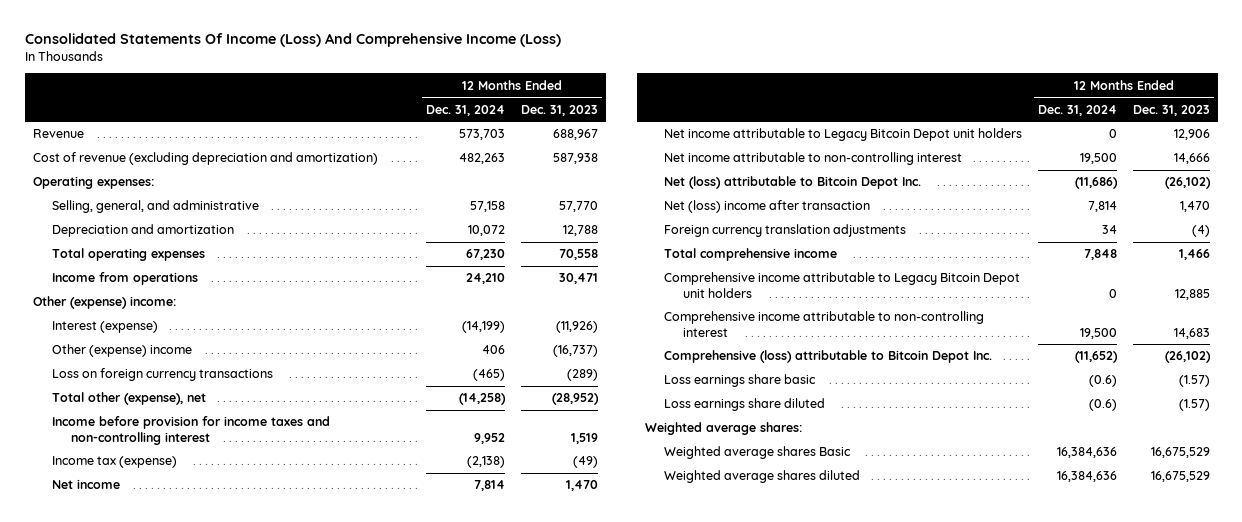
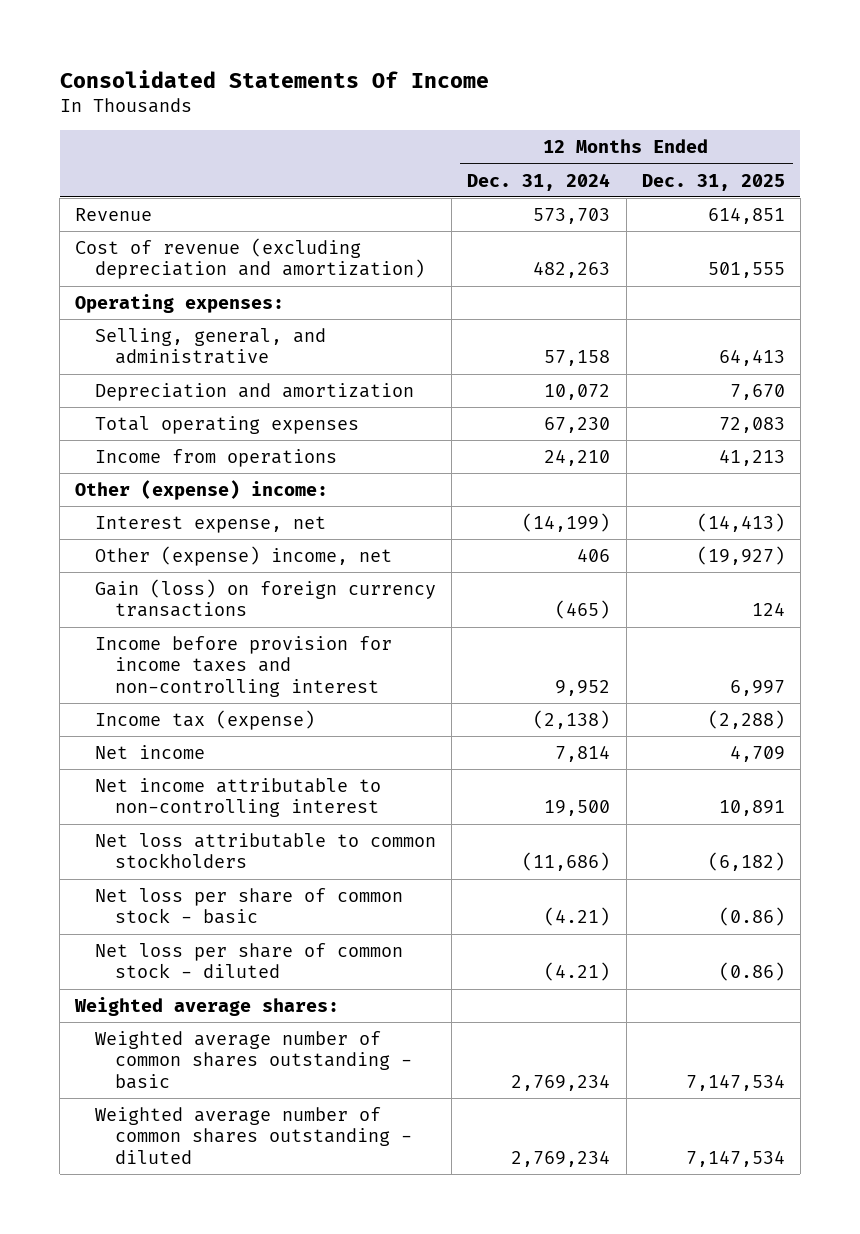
- Consolidated Statements Of Income (Loss) And Comprehensive Income (Loss)
+ Consolidated Statements Of Income
- | 12 Months Ended Dec. 31, 2024 | 12 Months Ended Dec. 31, 2023
+ | 12 Months Ended Dec. 31, 2024 | 12 Months Ended Dec. 31, 2025
- Interest (expense) | (14,199) | (11,926)
- Other (expense) income | 406 | (16,737)
- Loss on foreign currency transactions | (465) | (289)
- Total other (expense), net | (14,258) | (28,952)
+ Interest expense, net | (14,199) | (14,413)
+ Other (expense) income, net | 406 | (19,927)
+ Gain (loss) on foreign currency transactions | (465) | 124
- Net income attributable to Legacy Bitcoin Depot unit holders | 0 | 12,906
- Net (loss) attributable to Bitcoin Depot Inc. | (11,686) | (26,102)
- Net (loss) income after transaction | 7,814 | 1,470
- Foreign currency translation adjustments | 34 | (4)
- Total comprehensive income | 7,848 | 1,466
- Comprehensive income attributable to Legacy Bitcoin Depot unit holders | 0 | 12,885
- Comprehensive income attributable to non-controlling interest | 19,500 | 14,683
- Comprehensive (loss) attributable to Bitcoin Depot Inc. | (11,652) | (26,102)
- Loss earnings share basic | (0.6) | (1.57)
- Loss earnings share diluted | (0.6) | (1.57)
+ Net loss attributable to common stockholders | (11,686) | (6,182)
+ Net loss per share of common stock - basic | (4.21) | (0.86)
+ Net loss per share of common stock - diluted | (4.21) | (0.86)
- Weighted average shares Basic | 16,384,636 | 16,675,529
- Weighted average shares diluted | 16,384,636 | 16,675,529
+ Weighted average number of common shares outstanding - basic | 2,769,234 | 7,147,534
+ Weighted average number of common shares outstanding - diluted | 2,769,234 | 7,147,534

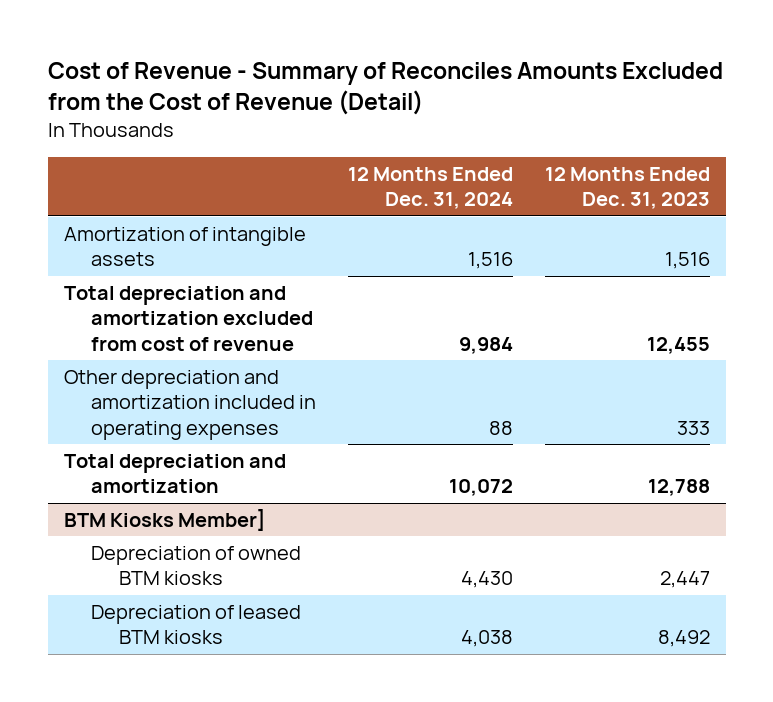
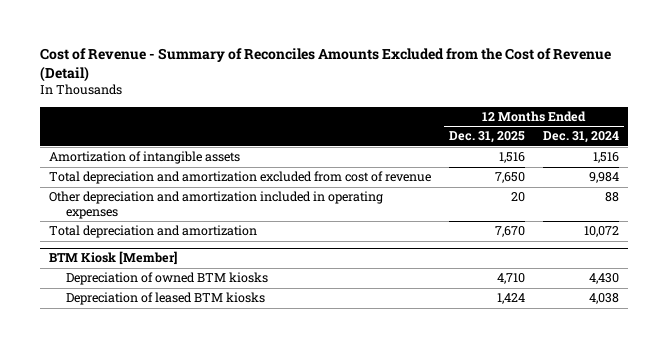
- | 12 Months Ended Dec. 31, 2024 | 12 Months Ended Dec. 31, 2023
+ | 12 Months Ended Dec. 31, 2025 | 12 Months Ended Dec. 31, 2024
- BTM Kiosks Member]
+ BTM Kiosk [Member]

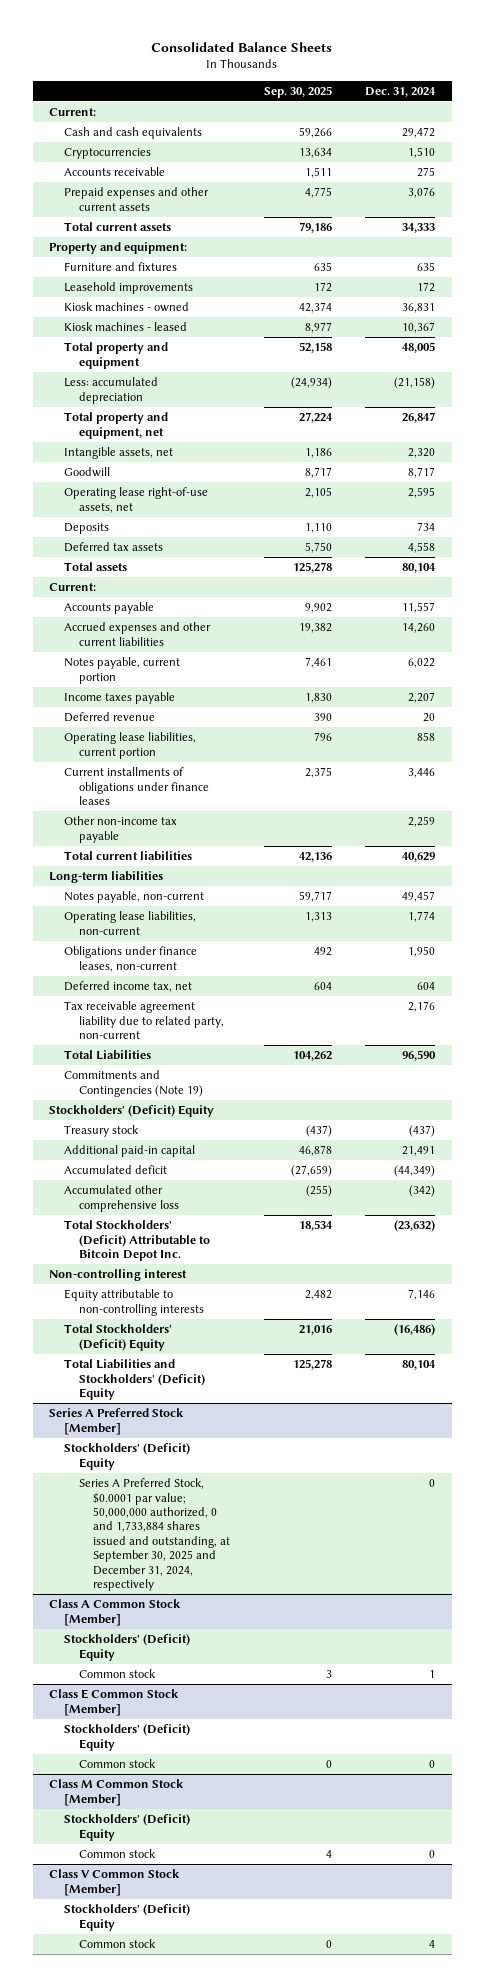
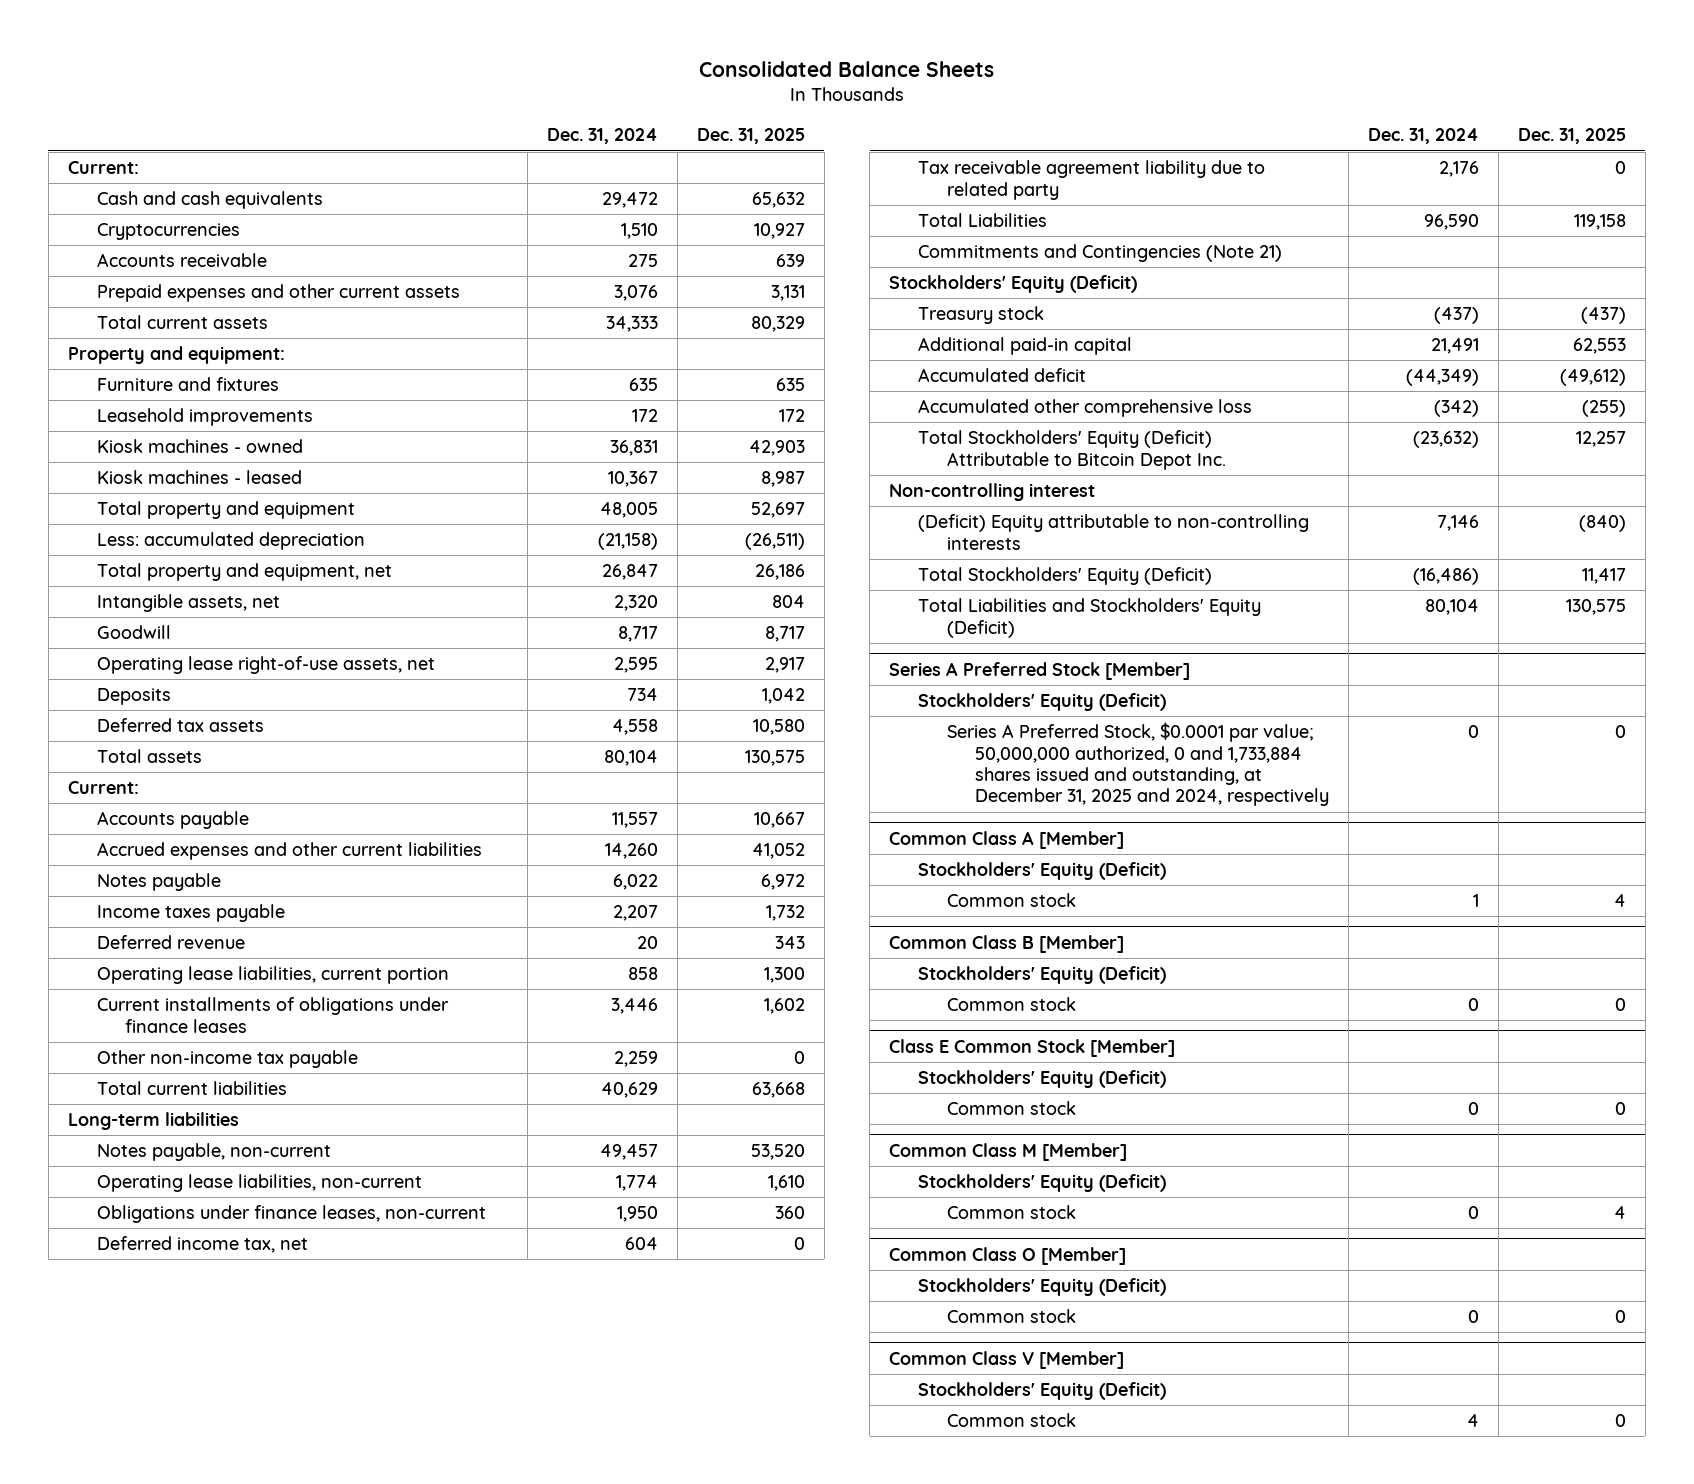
- | Sep. 30, 2025 | Dec. 31, 2024
+ | Dec. 31, 2024 | Dec. 31, 2025
- Notes payable, current portion | 7,461 | 6,022
+ Notes payable | 6,022 | 6,972
- Tax receivable agreement liability due to related party, non-current | | 2,176
+ Tax receivable agreement liability due to related party | 2,176 | 0
- Commitments and Contingencies (Note 19)
- Stockholders' (Deficit) Equity
+ Commitments and Contingencies (Note 21)
+ Stockholders' Equity (Deficit)
- Total Stockholders' (Deficit) Attributable to Bitcoin Depot Inc. | 18,534 | (23,632)
+ Total Stockholders' Equity (Deficit) Attributable to Bitcoin Depot Inc. | (23,632) | 12,257
- Equity attributable to non-controlling interests | 2,482 | 7,146
- Total Stockholders' (Deficit) Equity | 21,016 | (16,486)
- Total Liabilities and Stockholders' (Deficit) Equity | 125,278 | 80,104
+ (Deficit) Equity attributable to non-controlling interests | 7,146 | (840)
+ Total Stockholders' Equity (Deficit) | (16,486) | 11,417
+ Total Liabilities and Stockholders' Equity (Deficit) | 80,104 | 130,575
@ Series A Preferred Stock [Member]
- Stockholders' (Deficit) Equity
- Series A Preferred Stock, $0.0001 par value; 50,000,000 authorized, 0 and 1,733,884 shares issued and outstanding, at September 30, 2025 and December 31, 2024, respectively | | 0
- Class A Common Stock [Member]
- Stockholders' (Deficit) Equity
@ Series A Preferred Stock [Member]
+ Stockholders' Equity (Deficit)
+ Series A Preferred Stock, $0.0001 par value; 50,000,000 authorized, 0 and 1,733,884 shares issued and outstanding, at December 31, 2025 and 2024, respectively | 0 | 0
+ Common Class A [Member]
+ Stockholders' Equity (Deficit)
+ Common Class B [Member]
+ Stockholders' Equity (Deficit)
+ Common stock | 0 | 0
@ Class E Common Stock [Member]
- Stockholders' (Deficit) Equity
+ Stockholders' Equity (Deficit)
- Class M Common Stock [Member]
- Stockholders' (Deficit) Equity
+ Common Class M [Member]
+ Stockholders' Equity (Deficit)
- Class V Common Stock [Member]
- Stockholders' (Deficit) Equity
+ Common Class O [Member]
+ Stockholders' Equity (Deficit)
+ Common stock | 0 | 0
+ Common Class V [Member]
+ Stockholders' Equity (Deficit)

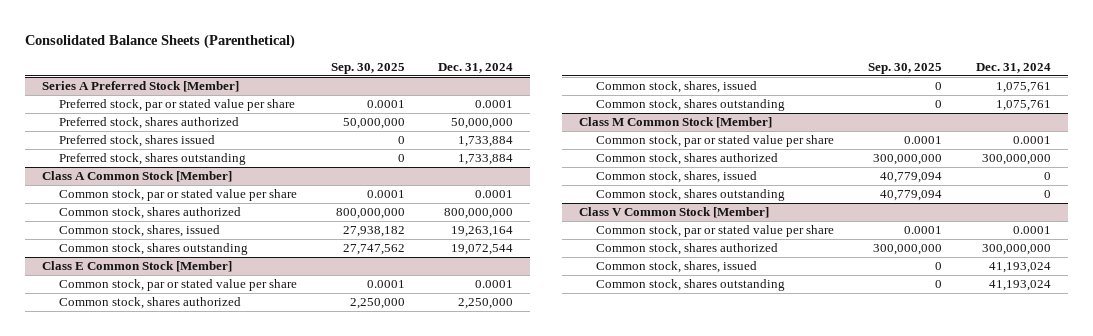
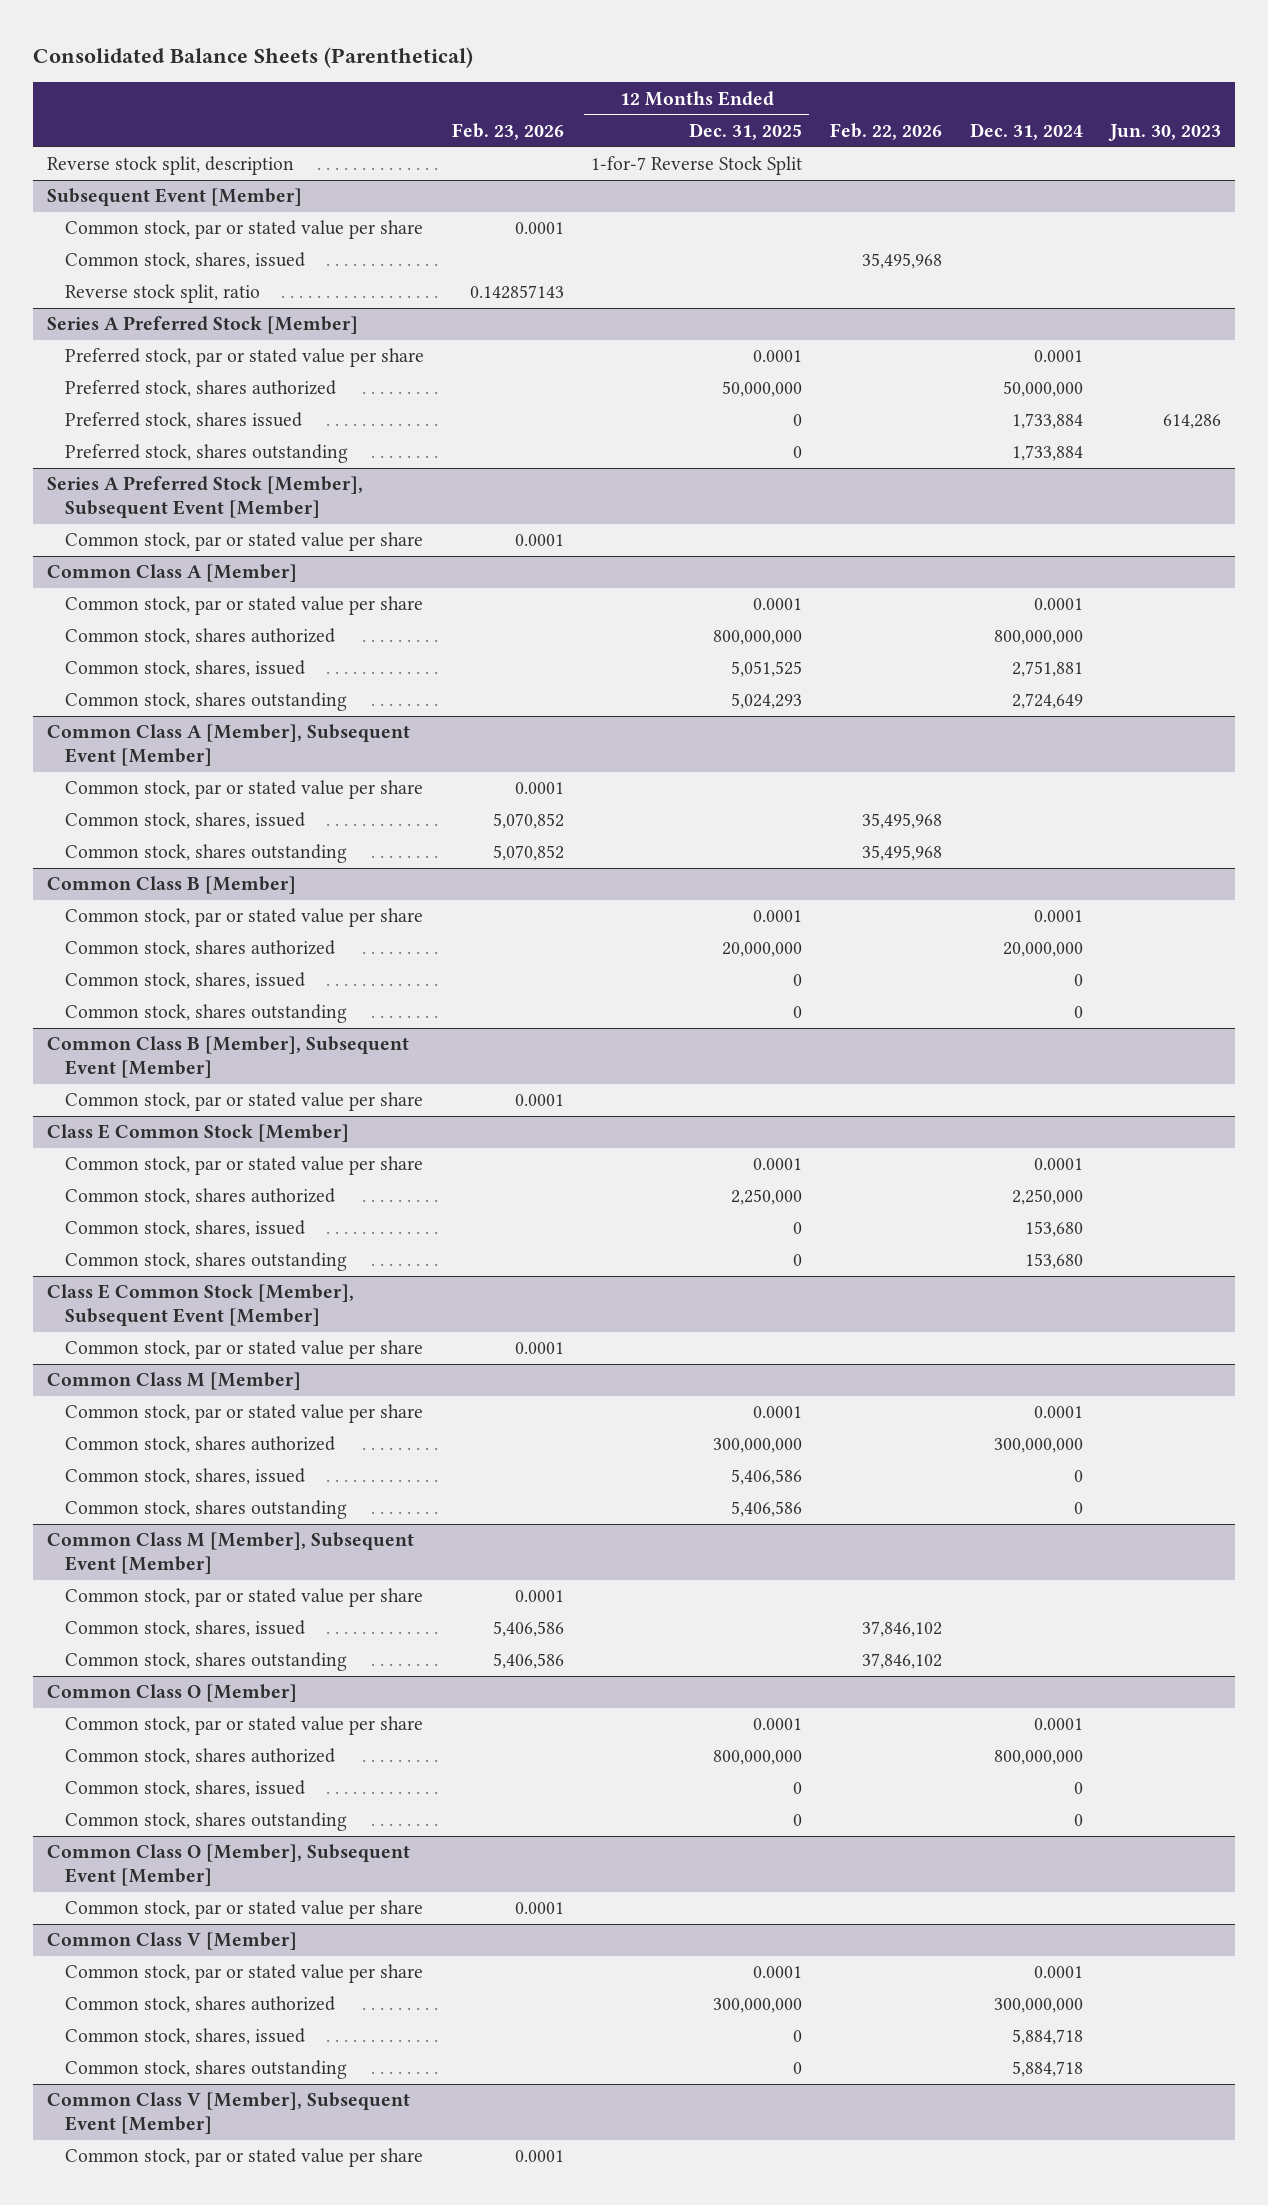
- | Sep. 30, 2025 | Dec. 31, 2024
+ | Feb. 23, 2026 | 12 Months Ended Dec. 31, 2025 | Feb. 22, 2026 | Dec. 31, 2024 | Jun. 30, 2023
+ Reverse stock split, description | | 1-for-7 Reverse Stock Split | | |
+ Subsequent Event [Member]
+ Common stock, par or stated value per share | 0.0001 | | | |
+ Common stock, shares, issued | | | 35,495,968 | |
+ Reverse stock split, ratio | 0.142857143 | | | |
- Class A Common Stock [Member]
+ Series A Preferred Stock [Member], Subsequent Event [Member]
+ Common stock, par or stated value per share | 0.0001 | | | |
+ Common Class A [Member]
- Common stock, shares, issued | 27,938,182 | 19,263,164
- Common stock, shares outstanding | 27,747,562 | 19,072,544
+ Common stock, shares, issued | | 5,051,525 | | 2,751,881 |
+ Common stock, shares outstanding | | 5,024,293 | | 2,724,649 |
+ Common Class A [Member], Subsequent Event [Member]
+ Common stock, par or stated value per share | 0.0001 | | | |
+ Common stock, shares, issued | 5,070,852 | | 35,495,968 | |
+ Common stock, shares outstanding | 5,070,852 | | 35,495,968 | |
+ Common Class B [Member]
+ Common stock, par or stated value per share | | 0.0001 | | 0.0001 |
+ Common stock, shares authorized | | 20,000,000 | | 20,000,000 |
+ Common stock, shares, issued | | 0 | | 0 |
+ Common stock, shares outstanding | | 0 | | 0 |
+ Common Class B [Member], Subsequent Event [Member]
+ Common stock, par or stated value per share | 0.0001 | | | |
@ Class E Common Stock [Member]
- Common stock, shares, issued | 0 | 1,075,761
- Common stock, shares outstanding | 0 | 1,075,761
- Class M Common Stock [Member]
@ Class E Common Stock [Member]
+ Common stock, shares, issued | | 0 | | 153,680 |
+ Common stock, shares outstanding | | 0 | | 153,680 |
+ Class E Common Stock [Member], Subsequent Event [Member]
+ Common stock, par or stated value per share | 0.0001 | | | |
+ Common Class M [Member]
- Class V Common Stock [Member]
+ Common Class M [Member], Subsequent Event [Member]
+ Common stock, par or stated value per share | 0.0001 | | | |
+ Common stock, shares, issued | 5,406,586 | | 37,846,102 | |
+ Common stock, shares outstanding | 5,406,586 | | 37,846,102 | |
+ Common Class O [Member]
+ Common stock, shares authorized | | 800,000,000 | | 800,000,000 |
+ Common stock, shares, issued | | 0 | | 0 |
+ Common stock, shares outstanding | | 0 | | 0 |
+ Common Class O [Member], Subsequent Event [Member]
+ Common stock, par or stated value per share | 0.0001 | | | |
+ Common Class V [Member]
+ Common stock, par or stated value per share | | 0.0001 | | 0.0001 |
- Common stock, shares, issued | 0 | 41,193,024
- Common stock, shares outstanding | 0 | 41,193,024
+ Common stock, shares, issued | | 0 | | 5,884,718 |
+ Common stock, shares outstanding | | 0 | | 5,884,718 |
+ Common Class V [Member], Subsequent Event [Member]
+ Common stock, par or stated value per share | 0.0001 | | | |

